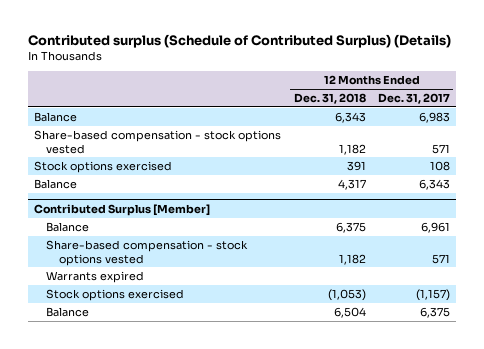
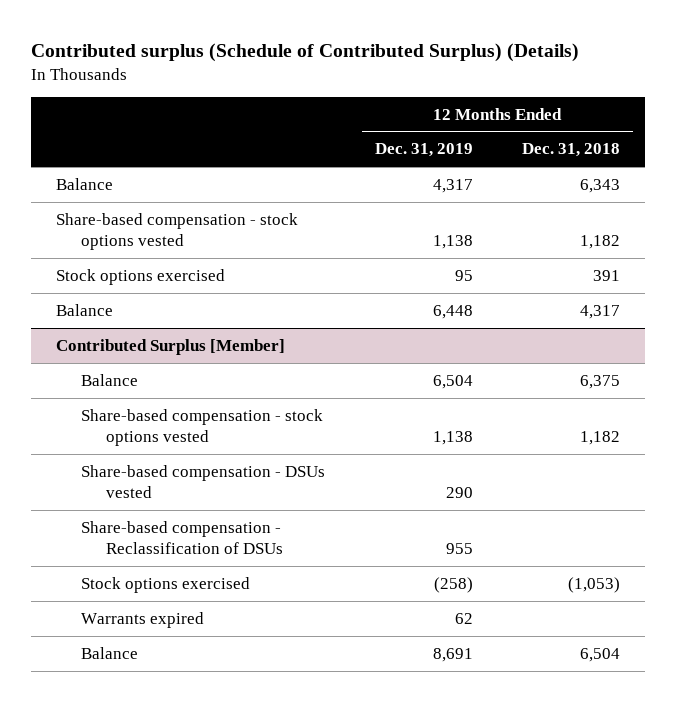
- | 12 Months Ended Dec. 31, 2018 | 12 Months Ended Dec. 31, 2017
+ | 12 Months Ended Dec. 31, 2019 | 12 Months Ended Dec. 31, 2018
@ Contributed Surplus [Member]
+ Share-based compensation - DSUs vested | 290 |
+ Share-based compensation - Reclassification of DSUs | 955 |
moved down: Warrants expired | 62 |

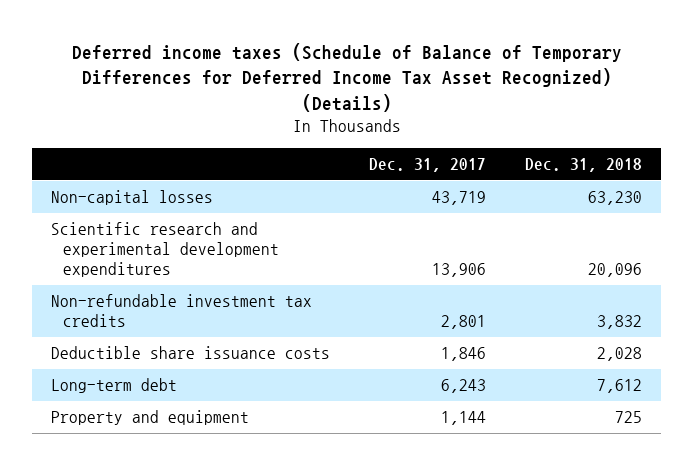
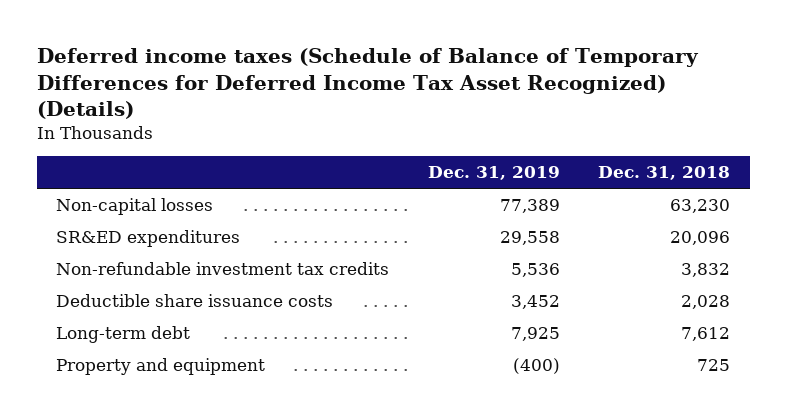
- | Dec. 31, 2017 | Dec. 31, 2018
+ | Dec. 31, 2019 | Dec. 31, 2018
- Scientific research and experimental development expenditures | 13,906 | 20,096
+ SR&ED expenditures | 29,558 | 20,096

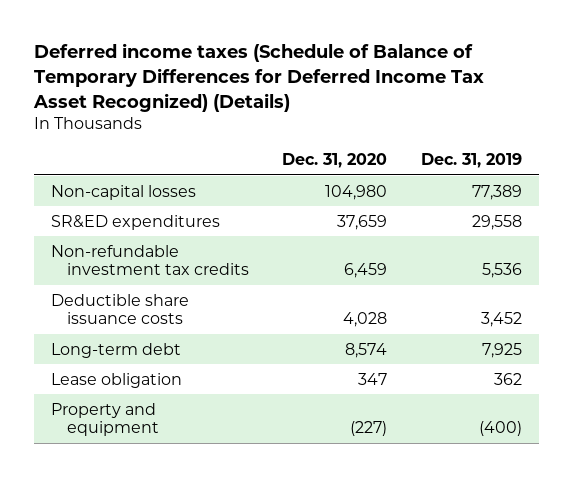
- | Dec. 31, 2019 | Dec. 31, 2018
+ | Dec. 31, 2020 | Dec. 31, 2019
+ Lease obligation | 347 | 362

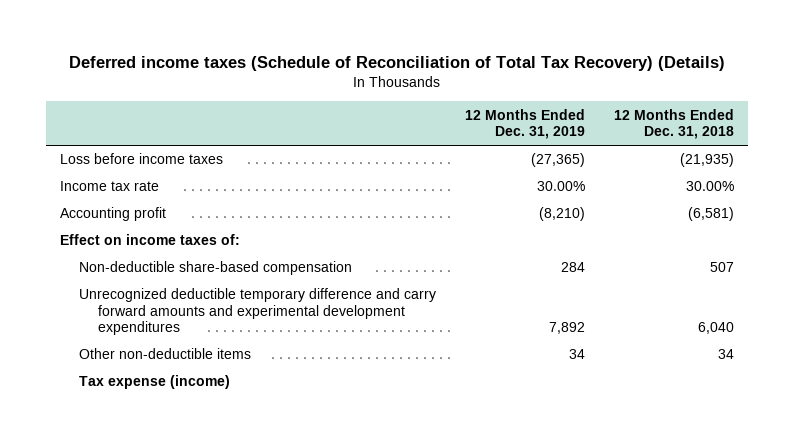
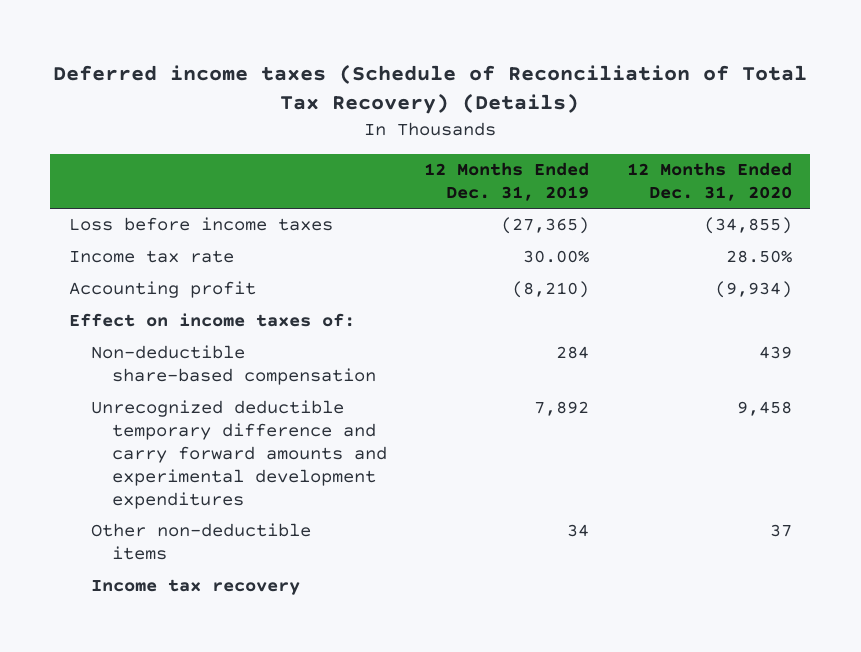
- | 12 Months Ended Dec. 31, 2019 | 12 Months Ended Dec. 31, 2018
+ | 12 Months Ended Dec. 31, 2019 | 12 Months Ended Dec. 31, 2020
- Tax expense (income)
+ Income tax recovery

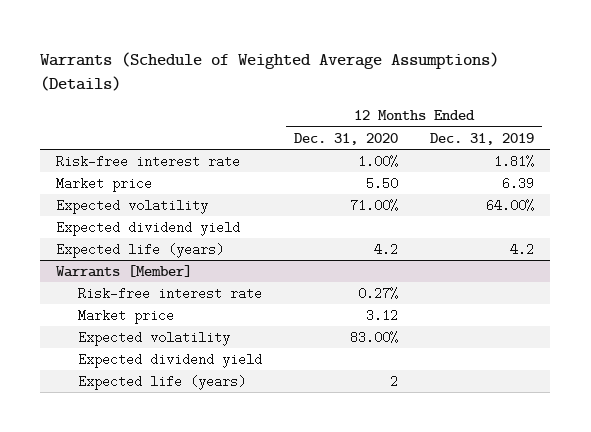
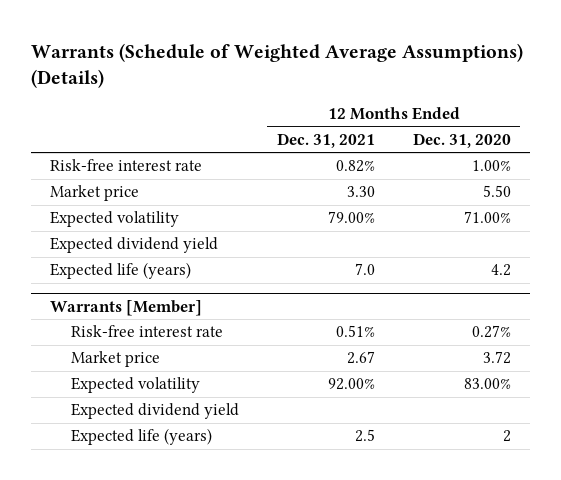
- | 12 Months Ended Dec. 31, 2020 | 12 Months Ended Dec. 31, 2019
+ | 12 Months Ended Dec. 31, 2021 | 12 Months Ended Dec. 31, 2020
@ Warrants [Member]
- Market price | 3.12 |
+ Market price | 2.67 | 3.72

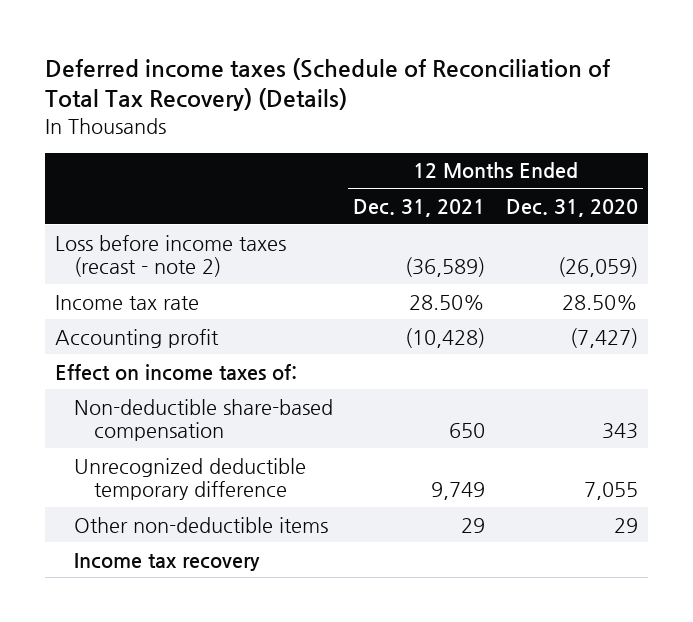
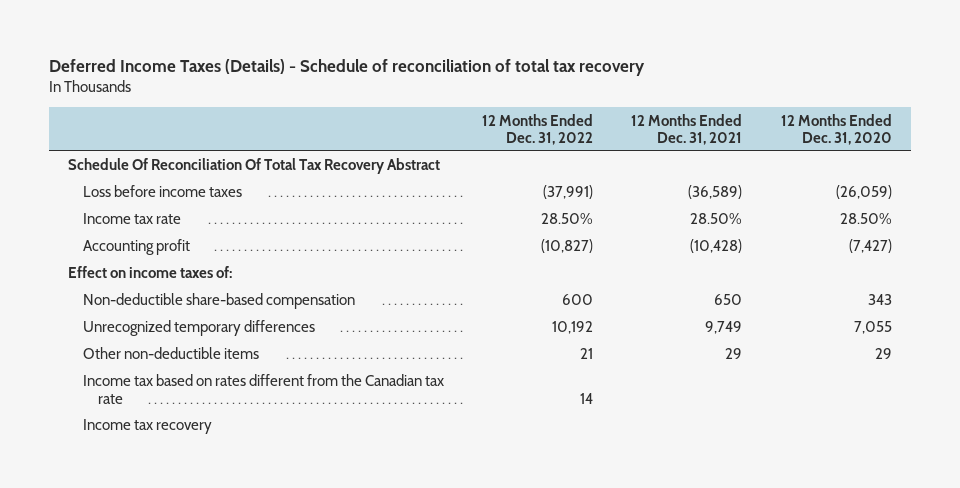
- Deferred income taxes (Schedule of Reconciliation of Total Tax Recovery) (Details)
+ Deferred Income Taxes (Details) - Schedule of reconciliation of total tax recovery
- | 12 Months Ended Dec. 31, 2021 | 12 Months Ended Dec. 31, 2020
+ | 12 Months Ended Dec. 31, 2022 | 12 Months Ended Dec. 31, 2021 | 12 Months Ended Dec. 31, 2020
- Loss before income taxes (recast - note 2) | (36,589) | (26,059)
+ Schedule Of Reconciliation Of Total Tax Recovery Abstract
+ Loss before income taxes | (37,991) | (36,589) | (26,059)
- Unrecognized deductible temporary difference | 9,749 | 7,055
+ Unrecognized temporary differences | 10,192 | 9,749 | 7,055
+ Income tax based on rates different from the Canadian tax rate | 14 | |

